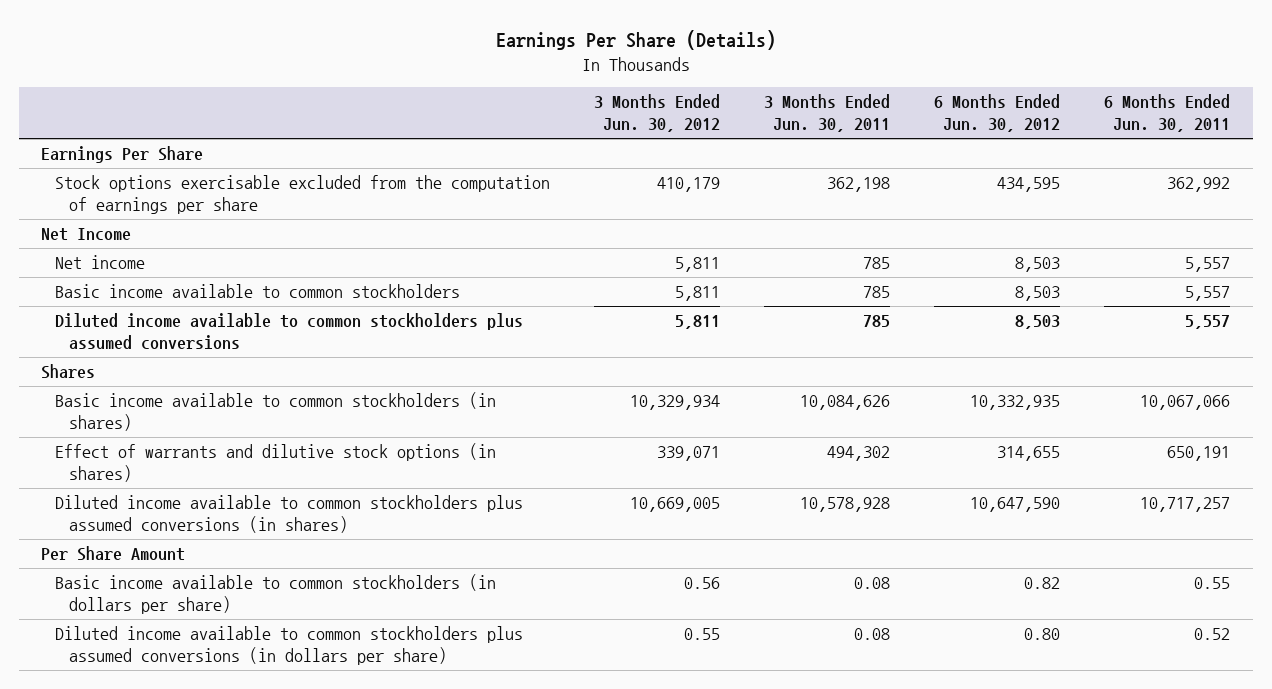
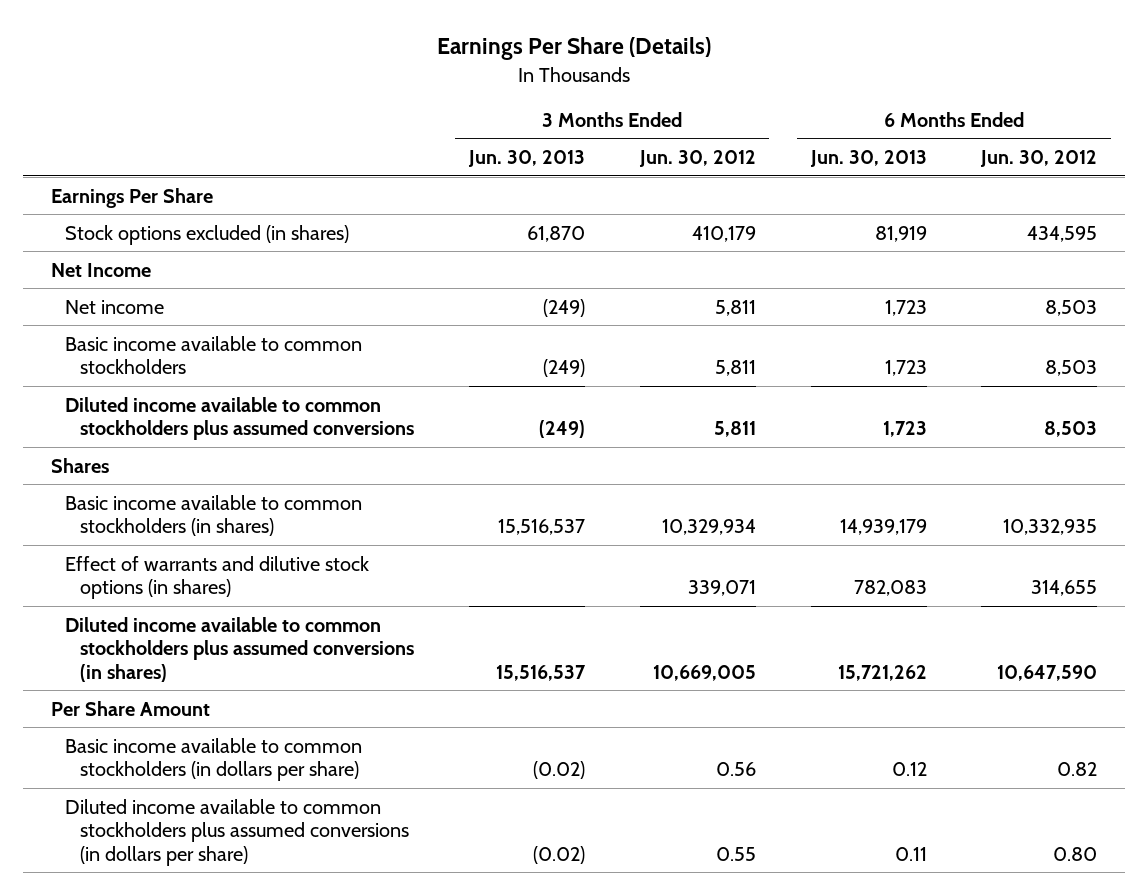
- | 3 Months Ended Jun. 30, 2012 | 3 Months Ended Jun. 30, 2011 | 6 Months Ended Jun. 30, 2012 | 6 Months Ended Jun. 30, 2011
+ | 3 Months Ended Jun. 30, 2013 | 3 Months Ended Jun. 30, 2012 | 6 Months Ended Jun. 30, 2013 | 6 Months Ended Jun. 30, 2012
- Stock options exercisable excluded from the computation of earnings per share | 410,179 | 362,198 | 434,595 | 362,992
+ Stock options excluded (in shares) | 61,870 | 410,179 | 81,919 | 434,595

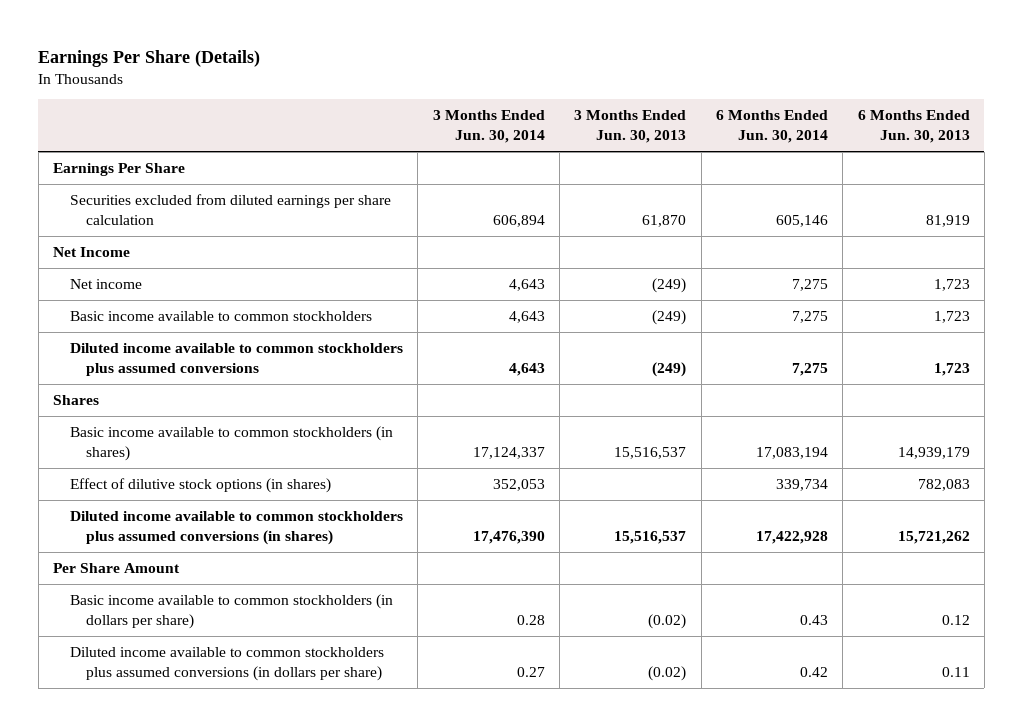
- | 3 Months Ended Jun. 30, 2013 | 3 Months Ended Jun. 30, 2012 | 6 Months Ended Jun. 30, 2013 | 6 Months Ended Jun. 30, 2012
+ | 3 Months Ended Jun. 30, 2014 | 3 Months Ended Jun. 30, 2013 | 6 Months Ended Jun. 30, 2014 | 6 Months Ended Jun. 30, 2013
- Stock options excluded (in shares) | 61,870 | 410,179 | 81,919 | 434,595
+ Securities excluded from diluted earnings per share calculation | 606,894 | 61,870 | 605,146 | 81,919
- Effect of warrants and dilutive stock options (in shares) | | 339,071 | 782,083 | 314,655
+ Effect of dilutive stock options (in shares) | 352,053 | | 339,734 | 782,083

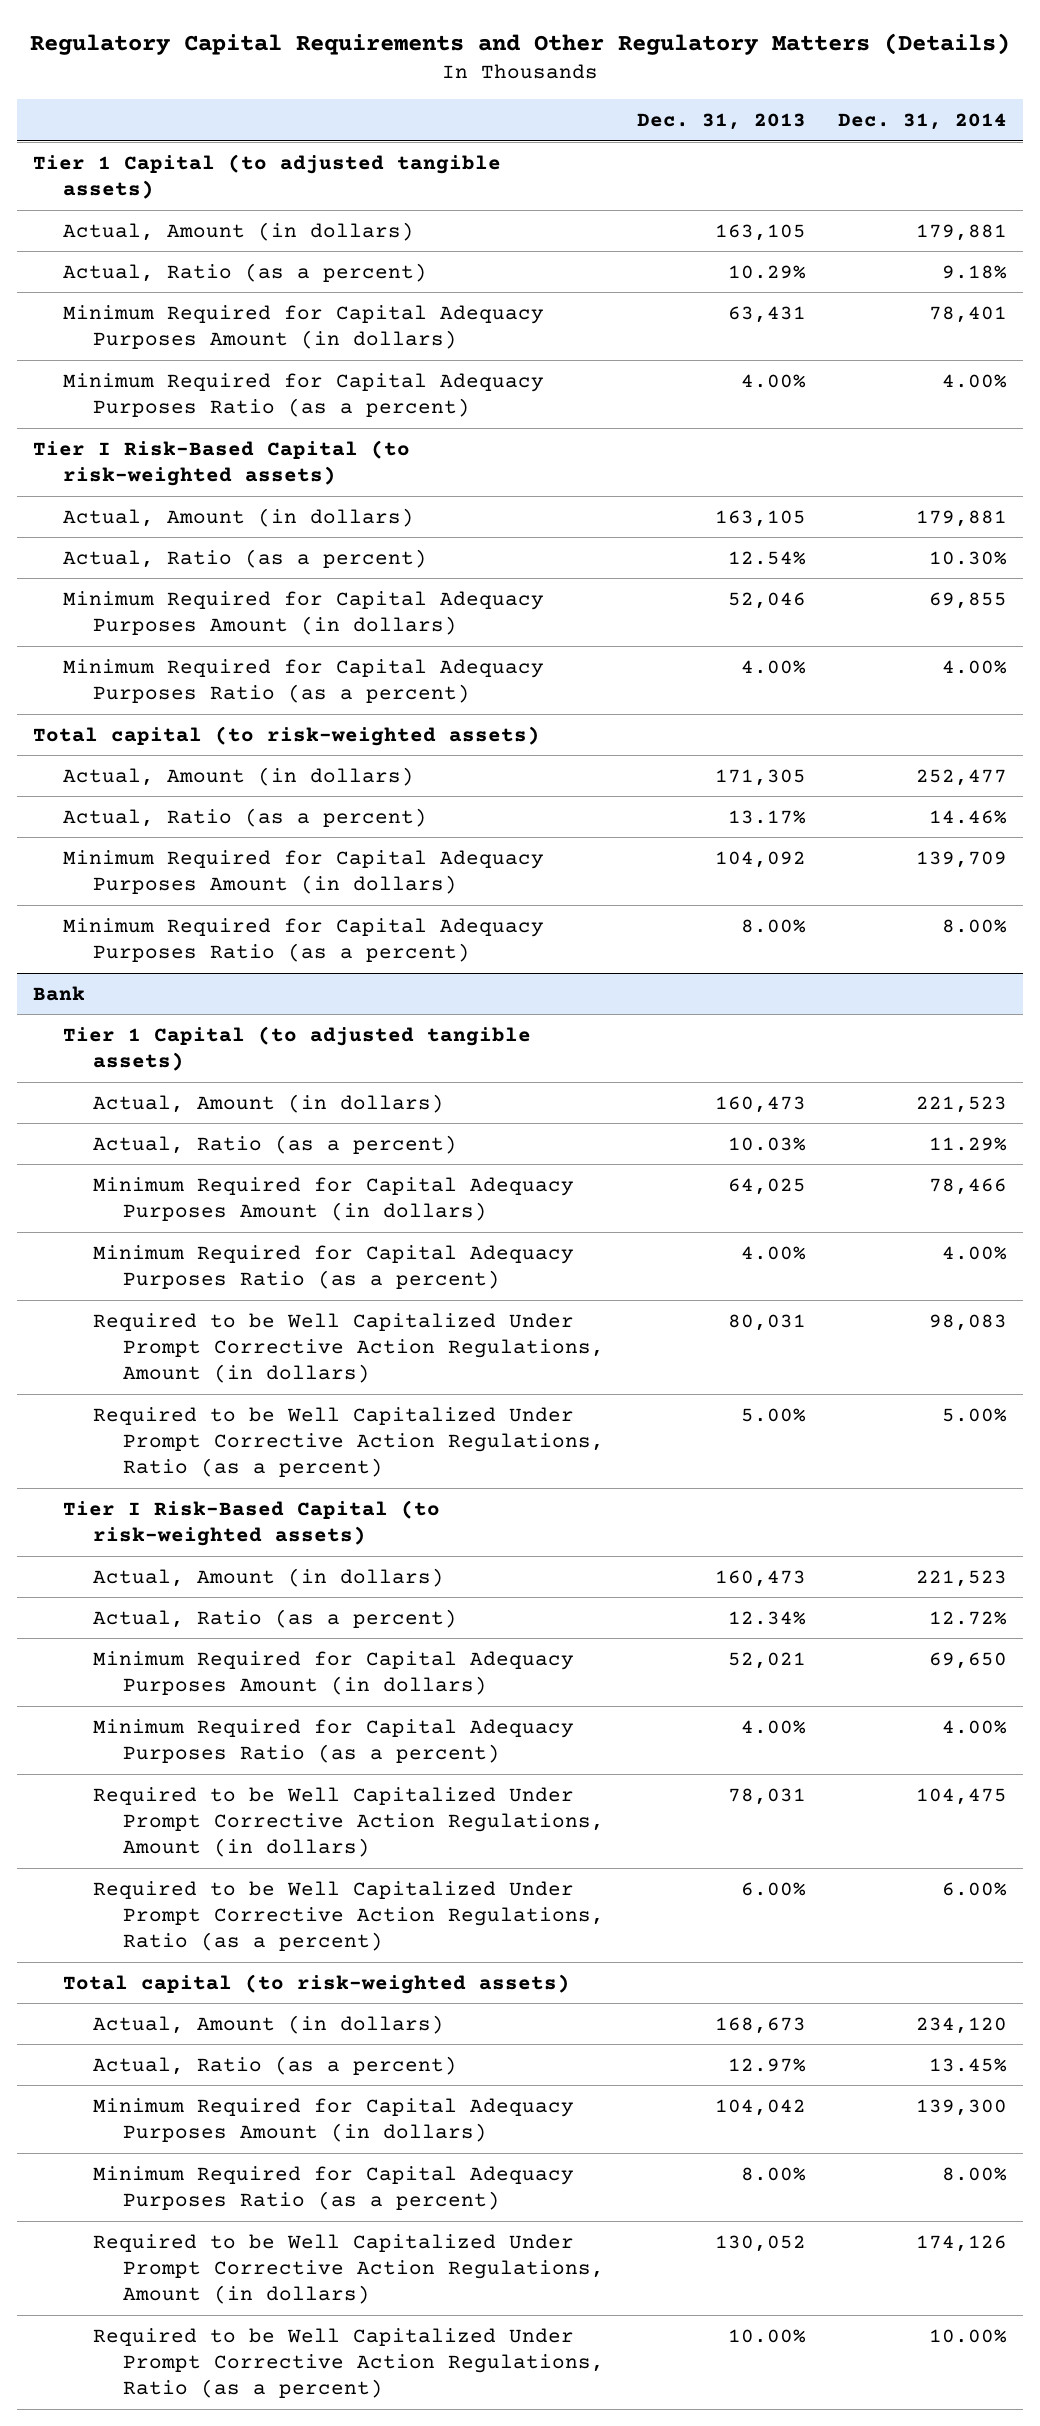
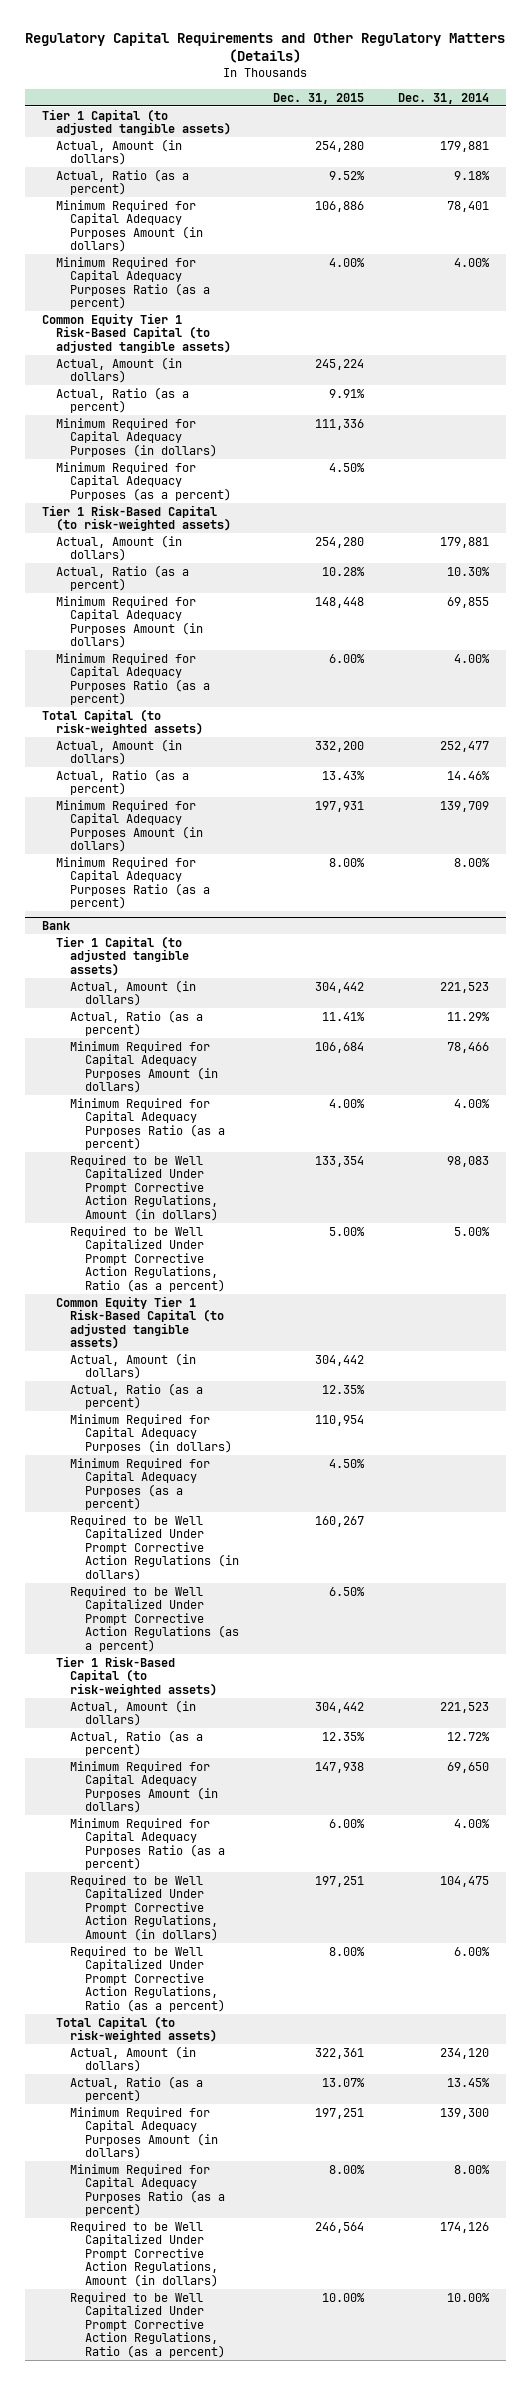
- | Dec. 31, 2013 | Dec. 31, 2014
+ | Dec. 31, 2015 | Dec. 31, 2014
- Tier I Risk-Based Capital (to risk-weighted assets)
+ Common Equity Tier 1 Risk-Based Capital (to adjusted tangible assets)
+ Actual, Amount (in dollars) | 245,224 |
+ Actual, Ratio (as a percent) | 9.91% |
+ Minimum Required for Capital Adequacy Purposes (in dollars) | 111,336 |
+ Minimum Required for Capital Adequacy Purposes (as a percent) | 4.50% |
+ Tier 1 Risk-Based Capital (to risk-weighted assets)
- Total capital (to risk-weighted assets)
+ Total Capital (to risk-weighted assets)
@ Bank
- Tier I Risk-Based Capital (to risk-weighted assets)
+ Common Equity Tier 1 Risk-Based Capital (to adjusted tangible assets)
+ Actual, Amount (in dollars) | 304,442 |
+ Actual, Ratio (as a percent) | 12.35% |
+ Minimum Required for Capital Adequacy Purposes (in dollars) | 110,954 |
+ Minimum Required for Capital Adequacy Purposes (as a percent) | 4.50% |
+ Required to be Well Capitalized Under Prompt Corrective Action Regulations (in dollars) | 160,267 |
+ Required to be Well Capitalized Under Prompt Corrective Action Regulations (as a percent) | 6.50% |
+ Tier 1 Risk-Based Capital (to risk-weighted assets)
- Total capital (to risk-weighted assets)
+ Total Capital (to risk-weighted assets)

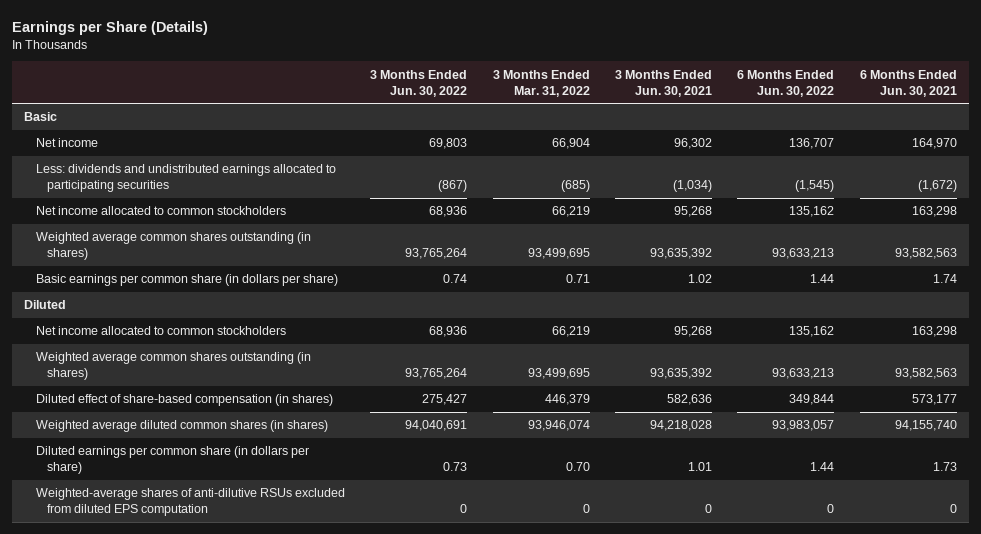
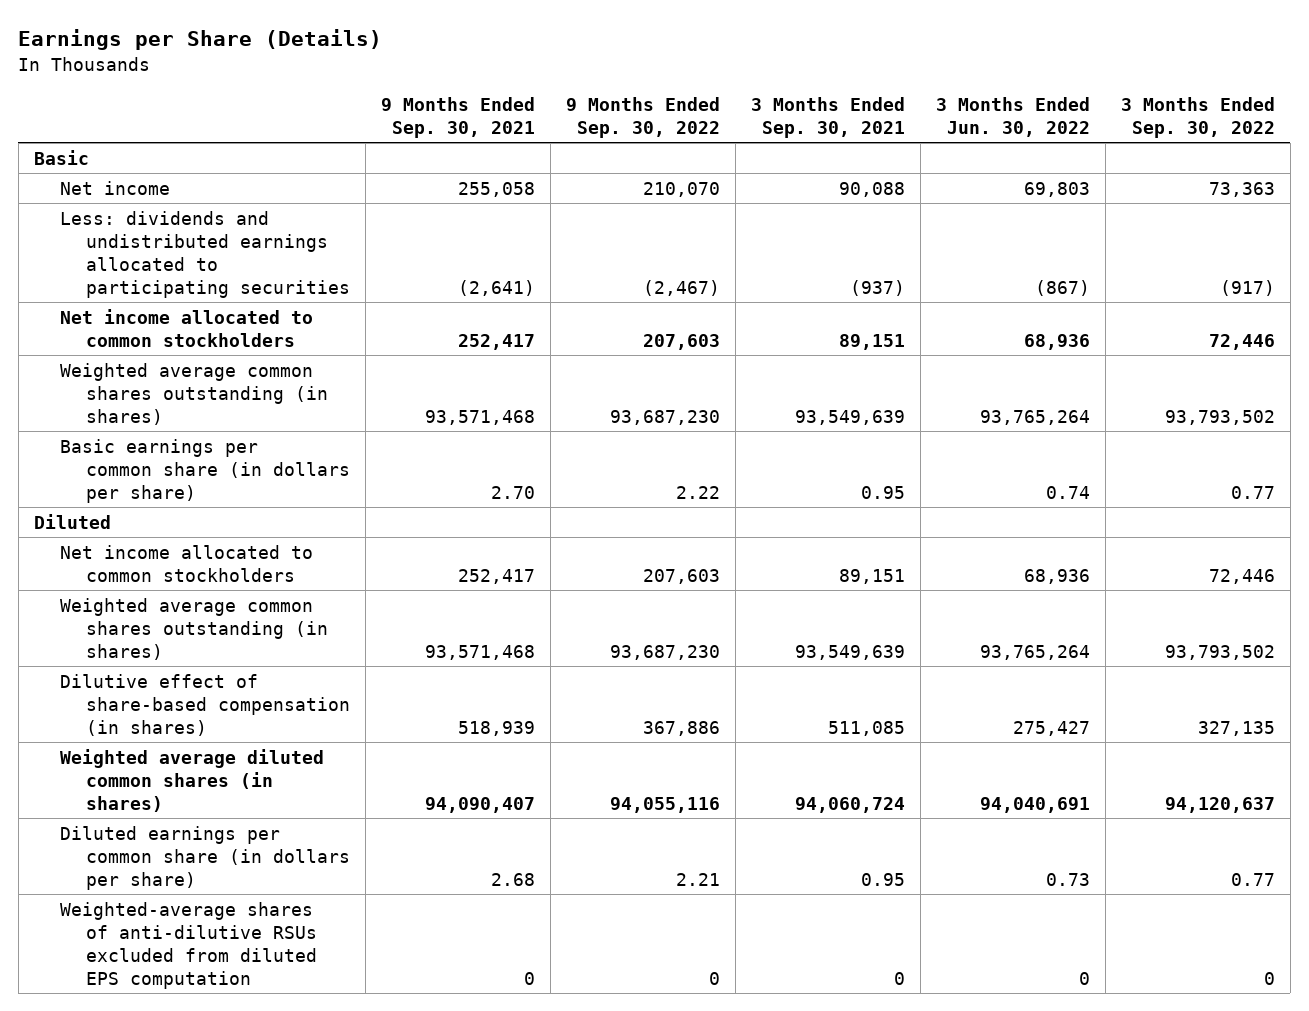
- | 3 Months Ended Jun. 30, 2022 | 3 Months Ended Mar. 31, 2022 | 3 Months Ended Jun. 30, 2021 | 6 Months Ended Jun. 30, 2022 | 6 Months Ended Jun. 30, 2021
+ | 9 Months Ended Sep. 30, 2021 | 9 Months Ended Sep. 30, 2022 | 3 Months Ended Sep. 30, 2021 | 3 Months Ended Jun. 30, 2022 | 3 Months Ended Sep. 30, 2022
- Diluted effect of share-based compensation (in shares) | 275,427 | 446,379 | 582,636 | 349,844 | 573,177
+ Dilutive effect of share-based compensation (in shares) | 518,939 | 367,886 | 511,085 | 275,427 | 327,135

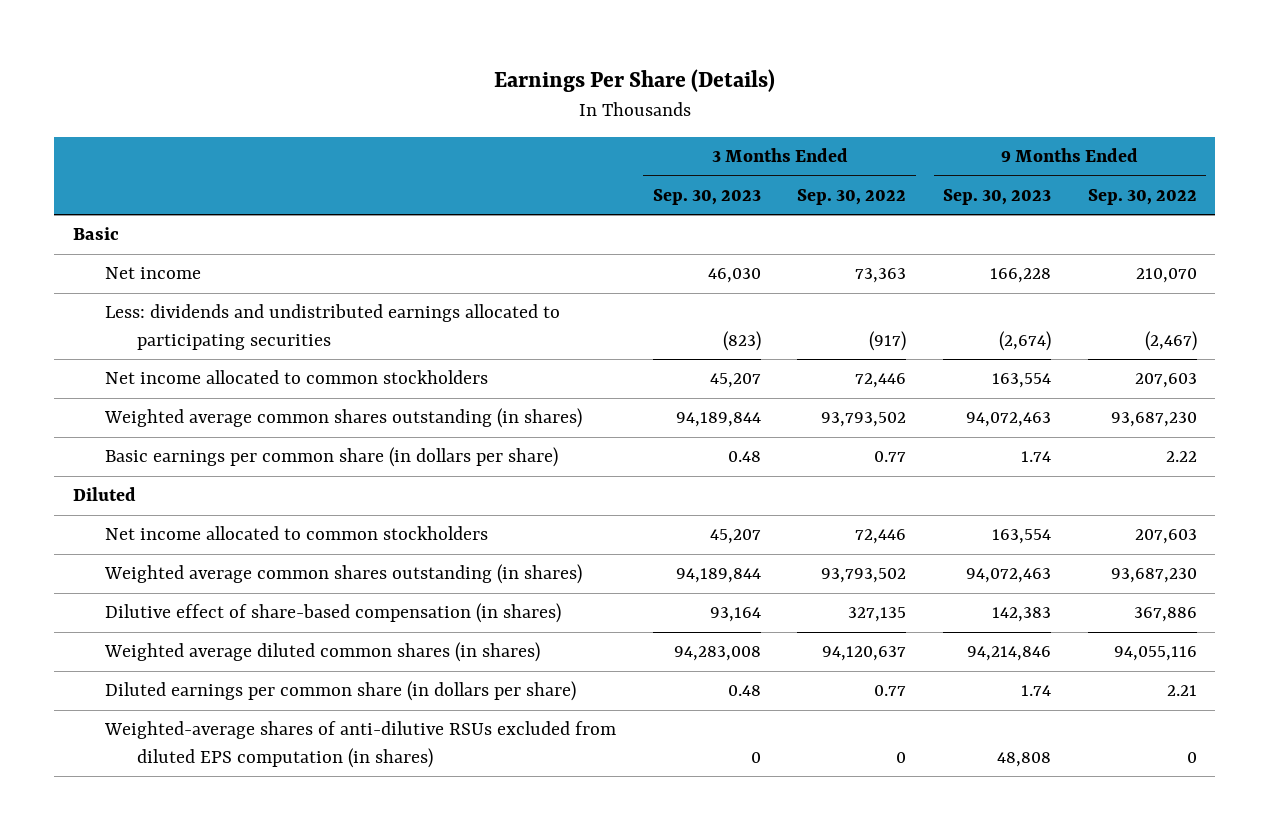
- Earnings per Share (Details)
+ Earnings Per Share (Details)
- | 9 Months Ended Sep. 30, 2021 | 9 Months Ended Sep. 30, 2022 | 3 Months Ended Sep. 30, 2021 | 3 Months Ended Jun. 30, 2022 | 3 Months Ended Sep. 30, 2022
+ | 3 Months Ended Sep. 30, 2023 | 3 Months Ended Sep. 30, 2022 | 9 Months Ended Sep. 30, 2023 | 9 Months Ended Sep. 30, 2022
- Weighted-average shares of anti-dilutive RSUs excluded from diluted EPS computation | 0 | 0 | 0 | 0 | 0
+ Weighted-average shares of anti-dilutive RSUs excluded from diluted EPS computation (in shares) | 0 | 0 | 48,808 | 0

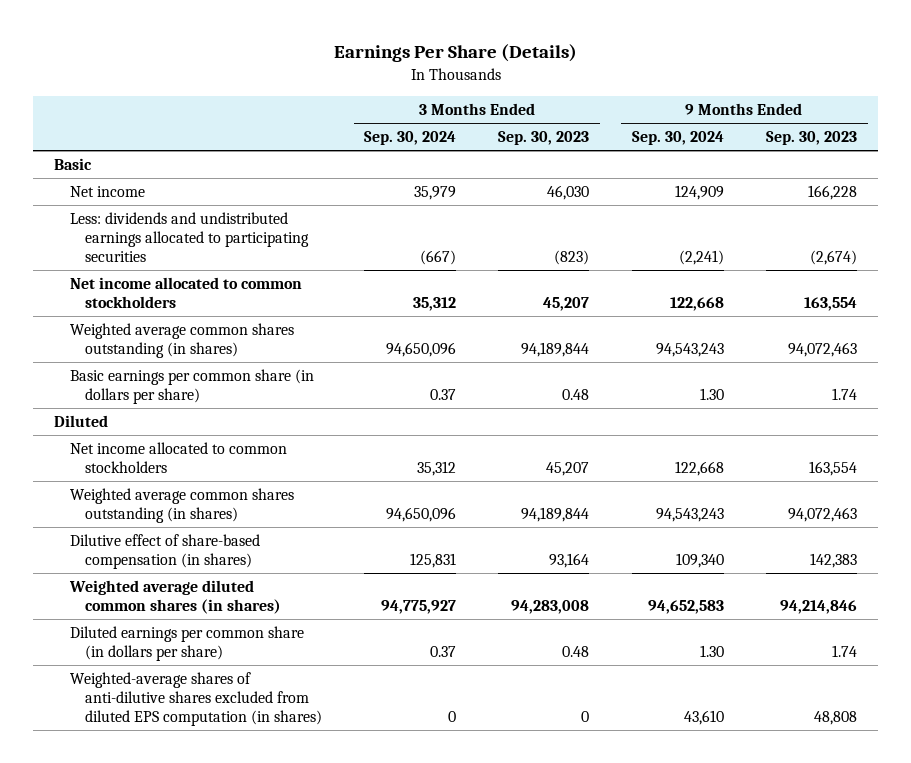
- | 3 Months Ended Sep. 30, 2023 | 3 Months Ended Sep. 30, 2022 | 9 Months Ended Sep. 30, 2023 | 9 Months Ended Sep. 30, 2022
+ | 3 Months Ended Sep. 30, 2024 | 3 Months Ended Sep. 30, 2023 | 9 Months Ended Sep. 30, 2024 | 9 Months Ended Sep. 30, 2023
- Weighted-average shares of anti-dilutive RSUs excluded from diluted EPS computation (in shares) | 0 | 0 | 48,808 | 0
+ Weighted-average shares of anti-dilutive shares excluded from diluted EPS computation (in shares) | 0 | 0 | 43,610 | 48,808

